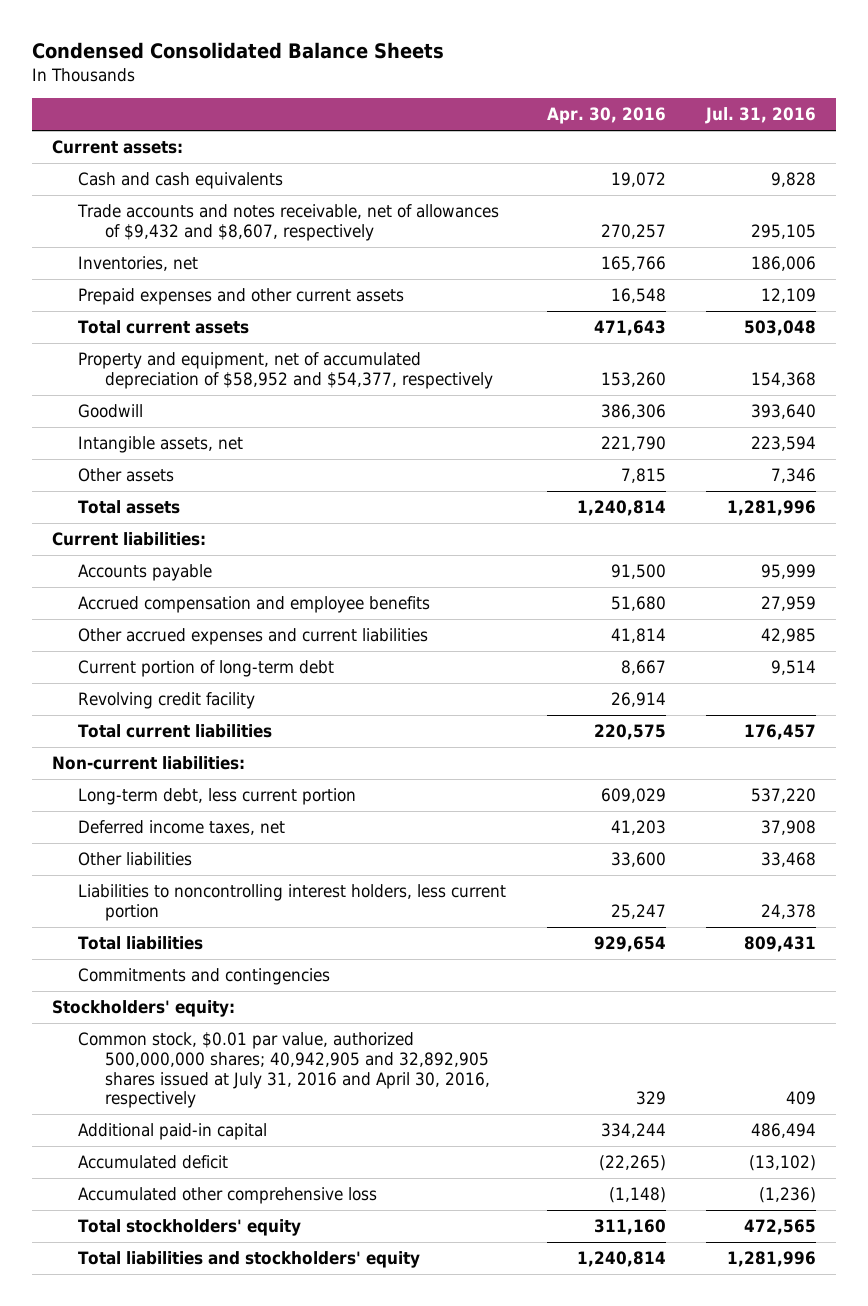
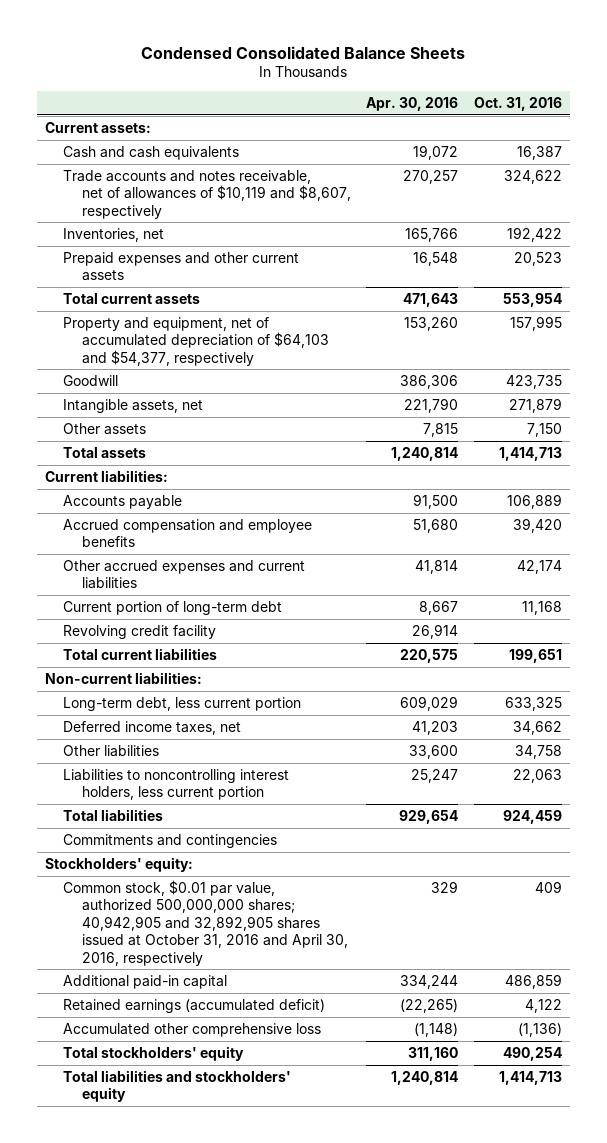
- | Apr. 30, 2016 | Jul. 31, 2016
+ | Apr. 30, 2016 | Oct. 31, 2016
- Trade accounts and notes receivable, net of allowances of $9,432 and $8,607, respectively | 270,257 | 295,105
+ Trade accounts and notes receivable, net of allowances of $10,119 and $8,607, respectively | 270,257 | 324,622
- Property and equipment, net of accumulated depreciation of $58,952 and $54,377, respectively | 153,260 | 154,368
+ Property and equipment, net of accumulated depreciation of $64,103 and $54,377, respectively | 153,260 | 157,995
- Common stock, $0.01 par value, authorized 500,000,000 shares; 40,942,905 and 32,892,905 shares issued at July 31, 2016 and April 30, 2016, respectively | 329 | 409
+ Common stock, $0.01 par value, authorized 500,000,000 shares; 40,942,905 and 32,892,905 shares issued at October 31, 2016 and April 30, 2016, respectively | 329 | 409
- Accumulated deficit | (22,265) | (13,102)
+ Retained earnings (accumulated deficit) | (22,265) | 4,122

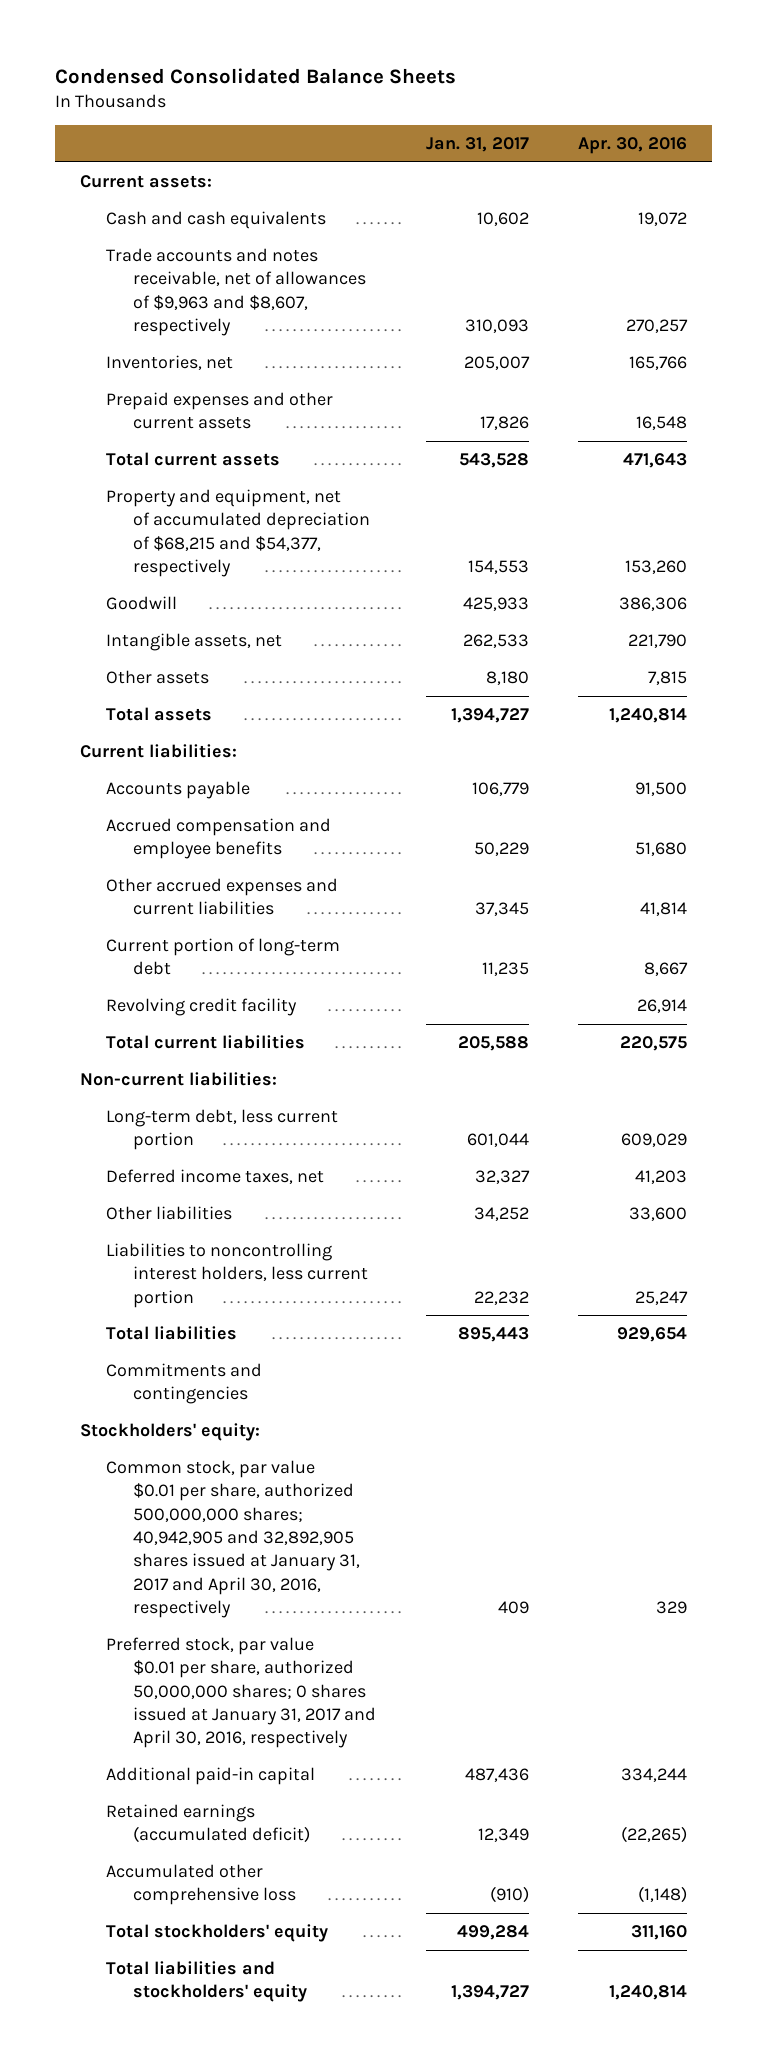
- | Apr. 30, 2016 | Oct. 31, 2016
+ | Jan. 31, 2017 | Apr. 30, 2016
- Trade accounts and notes receivable, net of allowances of $10,119 and $8,607, respectively | 270,257 | 324,622
+ Trade accounts and notes receivable, net of allowances of $9,963 and $8,607, respectively | 310,093 | 270,257
- Property and equipment, net of accumulated depreciation of $64,103 and $54,377, respectively | 153,260 | 157,995
+ Property and equipment, net of accumulated depreciation of $68,215 and $54,377, respectively | 154,553 | 153,260
- Common stock, $0.01 par value, authorized 500,000,000 shares; 40,942,905 and 32,892,905 shares issued at October 31, 2016 and April 30, 2016, respectively | 329 | 409
+ Common stock, par value $0.01 per share, authorized 500,000,000 shares; 40,942,905 and 32,892,905 shares issued at January 31, 2017 and April 30, 2016, respectively | 409 | 329
+ Preferred stock, par value $0.01 per share, authorized 50,000,000 shares; 0 shares issued at January 31, 2017 and April 30, 2016, respectively

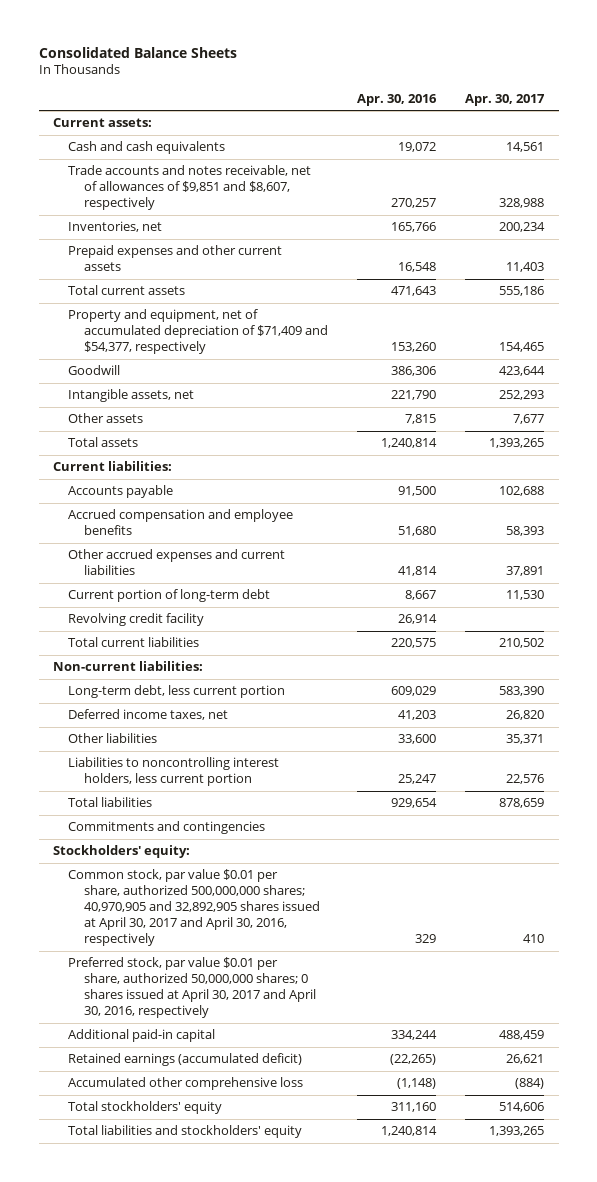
- Condensed Consolidated Balance Sheets
+ Consolidated Balance Sheets
- | Jan. 31, 2017 | Apr. 30, 2016
+ | Apr. 30, 2016 | Apr. 30, 2017
- Trade accounts and notes receivable, net of allowances of $9,963 and $8,607, respectively | 310,093 | 270,257
+ Trade accounts and notes receivable, net of allowances of $9,851 and $8,607, respectively | 270,257 | 328,988
- Property and equipment, net of accumulated depreciation of $68,215 and $54,377, respectively | 154,553 | 153,260
+ Property and equipment, net of accumulated depreciation of $71,409 and $54,377, respectively | 153,260 | 154,465
- Common stock, par value $0.01 per share, authorized 500,000,000 shares; 40,942,905 and 32,892,905 shares issued at January 31, 2017 and April 30, 2016, respectively | 409 | 329
- Preferred stock, par value $0.01 per share, authorized 50,000,000 shares; 0 shares issued at January 31, 2017 and April 30, 2016, respectively
+ Common stock, par value $0.01 per share, authorized 500,000,000 shares; 40,970,905 and 32,892,905 shares issued at April 30, 2017 and April 30, 2016, respectively | 329 | 410
+ Preferred stock, par value $0.01 per share, authorized 50,000,000 shares; 0 shares issued at April 30, 2017 and April 30, 2016, respectively

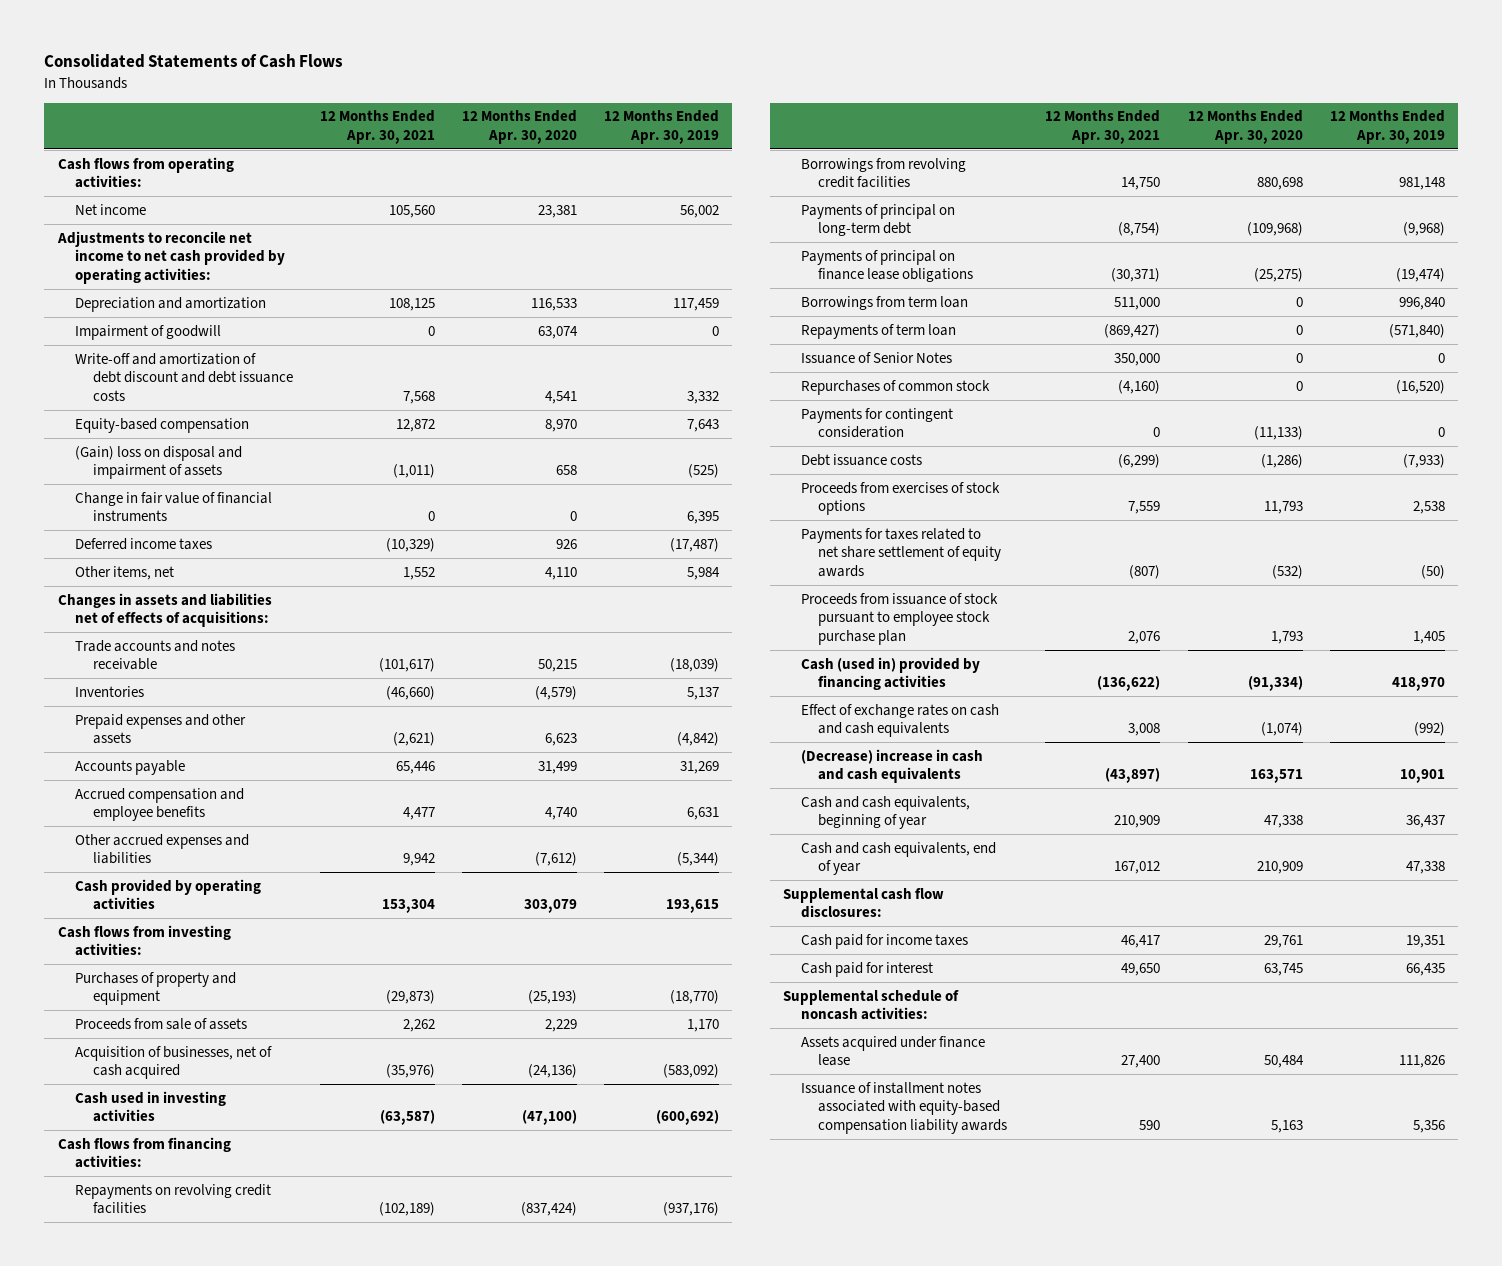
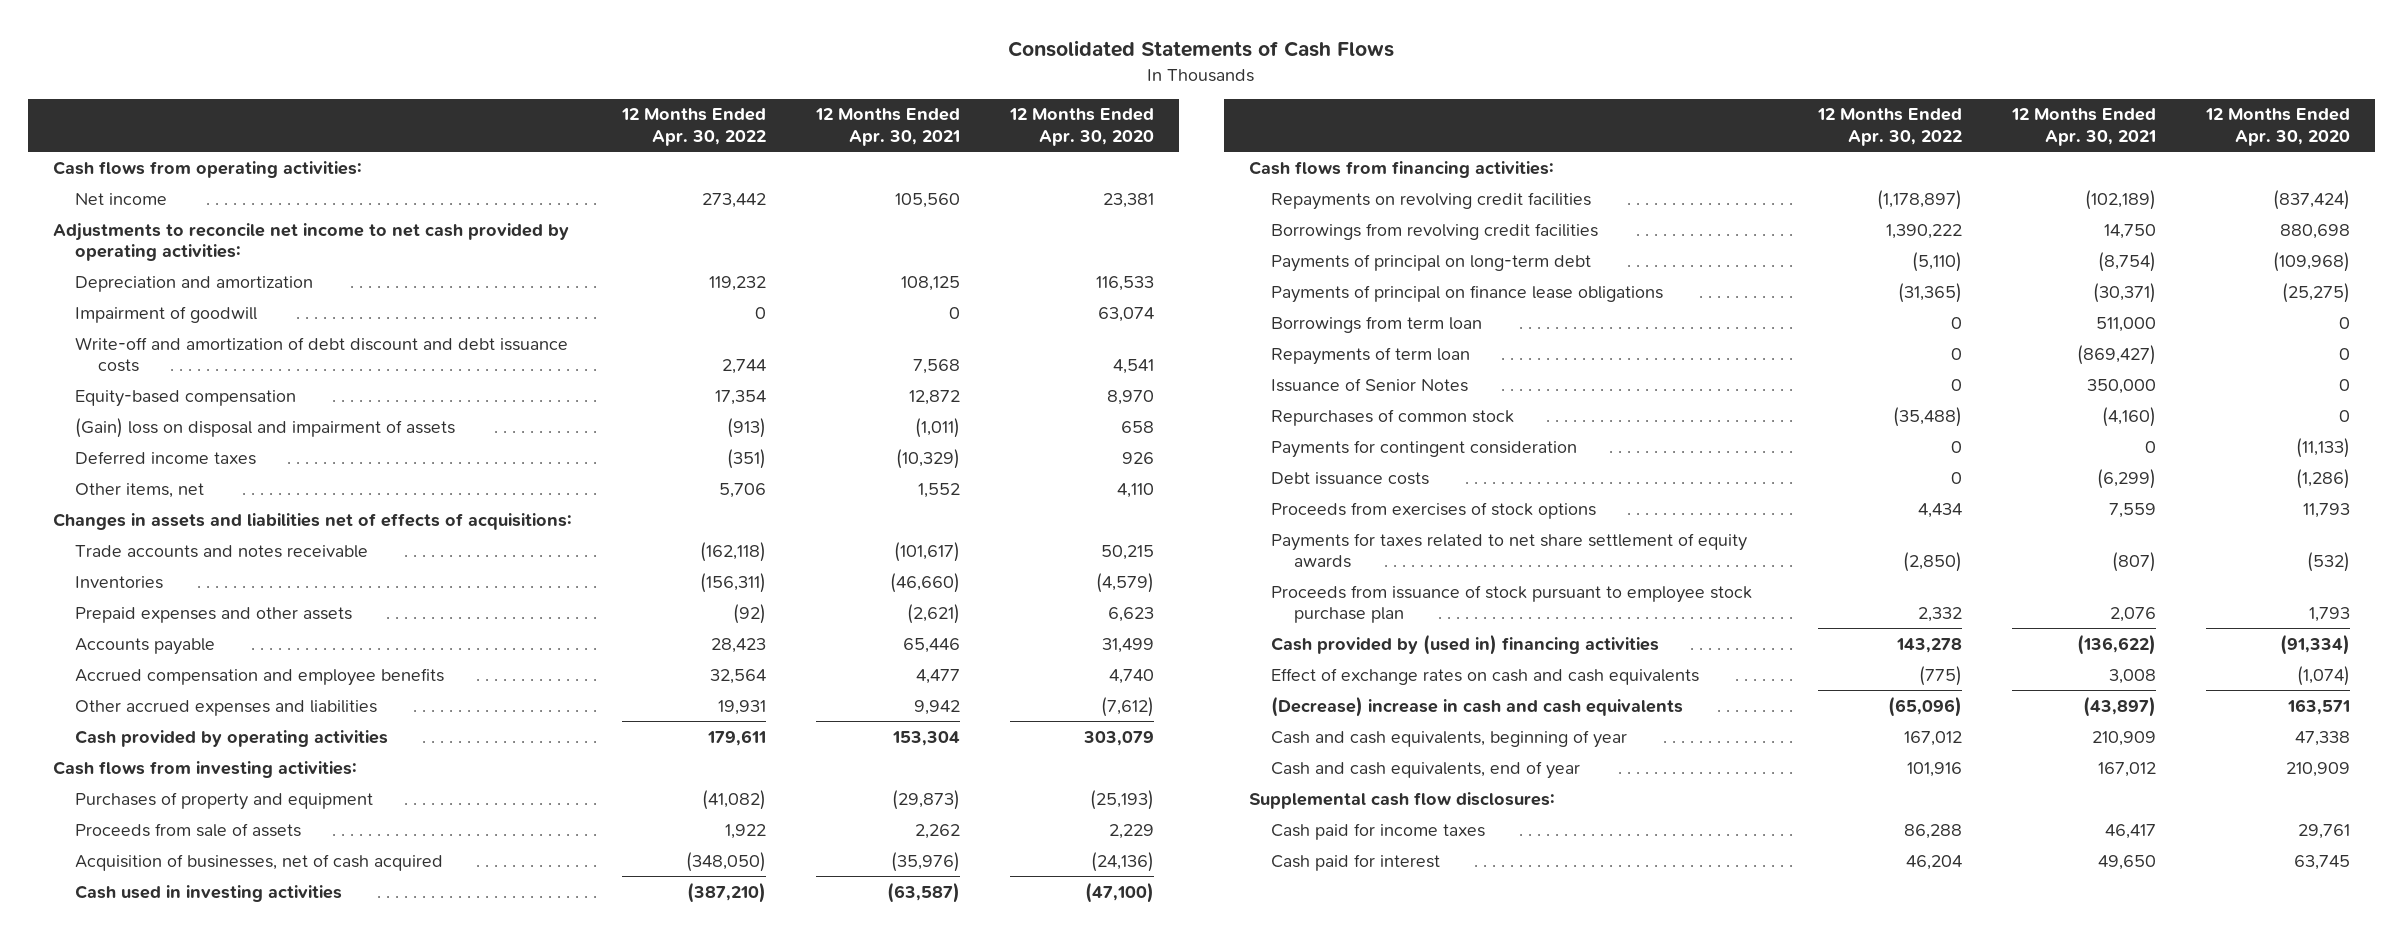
- | 12 Months Ended Apr. 30, 2021 | 12 Months Ended Apr. 30, 2020 | 12 Months Ended Apr. 30, 2019
+ | 12 Months Ended Apr. 30, 2022 | 12 Months Ended Apr. 30, 2021 | 12 Months Ended Apr. 30, 2020
- Change in fair value of financial instruments | 0 | 0 | 6,395
- Cash (used in) provided by financing activities | (136,622) | (91,334) | 418,970
+ Cash provided by (used in) financing activities | 143,278 | (136,622) | (91,334)
- Supplemental schedule of noncash activities:
- Assets acquired under finance lease | 27,400 | 50,484 | 111,826
- Issuance of installment notes associated with equity-based compensation liability awards | 590 | 5,163 | 5,356

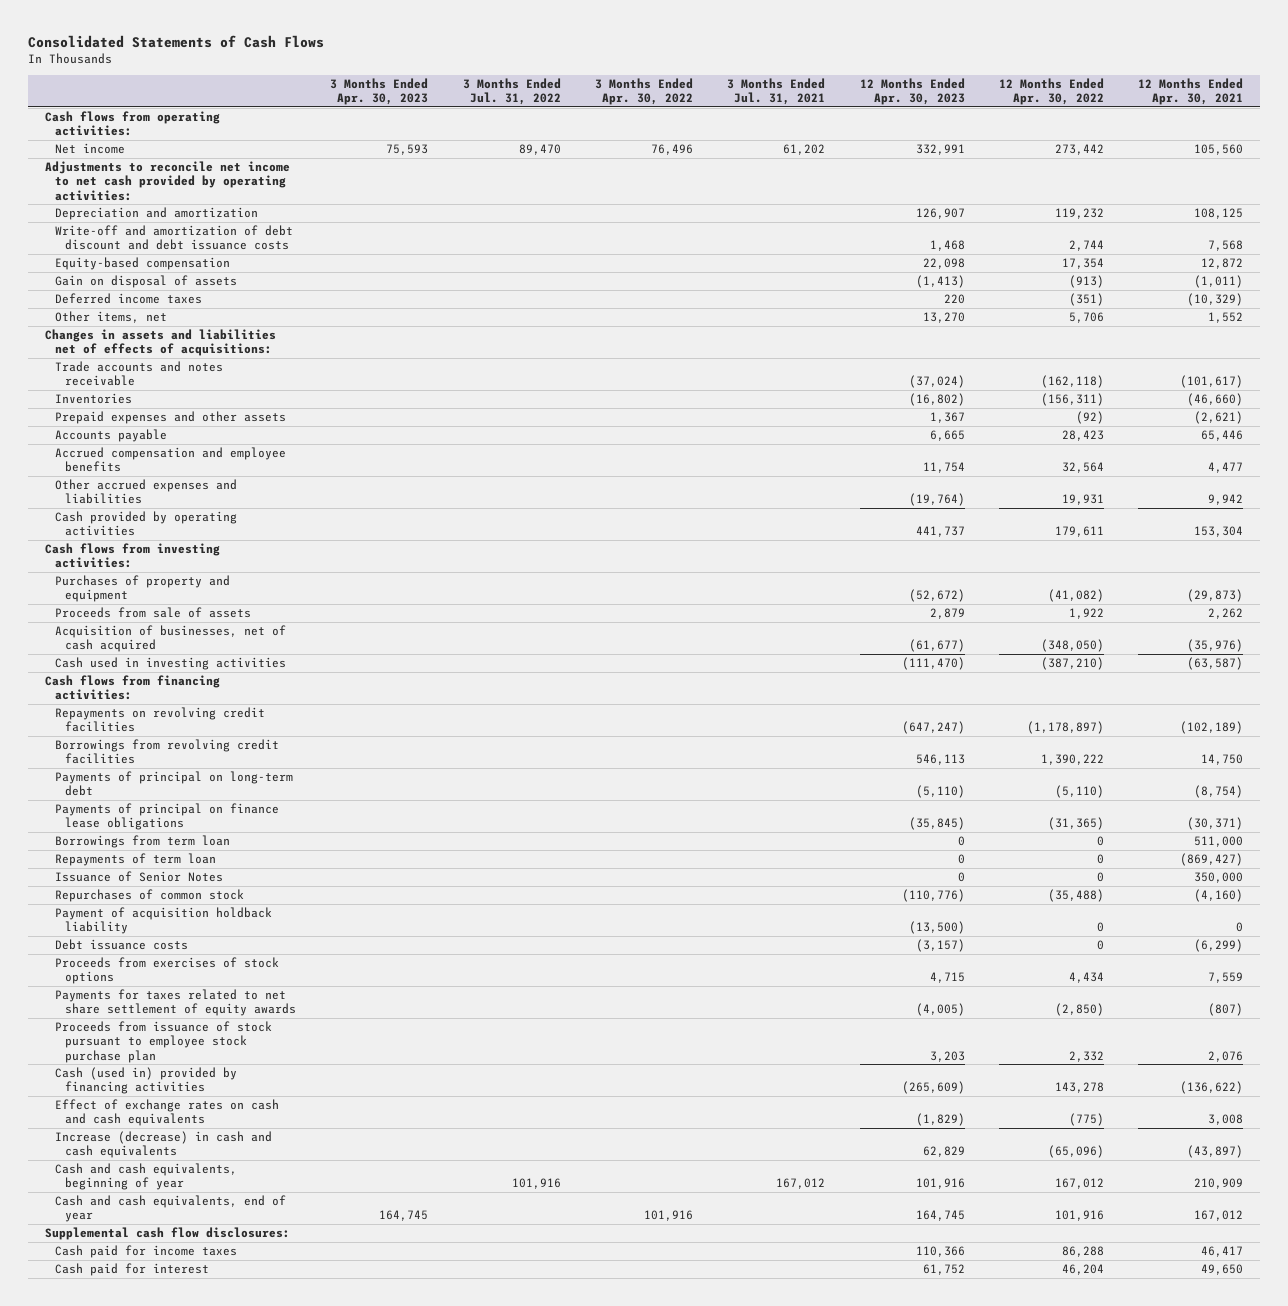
- | 12 Months Ended Apr. 30, 2022 | 12 Months Ended Apr. 30, 2021 | 12 Months Ended Apr. 30, 2020
+ | 3 Months Ended Apr. 30, 2023 | 3 Months Ended Jul. 31, 2022 | 3 Months Ended Apr. 30, 2022 | 3 Months Ended Jul. 31, 2021 | 12 Months Ended Apr. 30, 2023 | 12 Months Ended Apr. 30, 2022 | 12 Months Ended Apr. 30, 2021
- Impairment of goodwill | 0 | 0 | 63,074
- (Gain) loss on disposal and impairment of assets | (913) | (1,011) | 658
+ Gain on disposal of assets | | | | | (1,413) | (913) | (1,011)
- Payments for contingent consideration | 0 | 0 | (11,133)
+ Payment of acquisition holdback liability | | | | | (13,500) | 0 | 0
- Cash provided by (used in) financing activities | 143,278 | (136,622) | (91,334)
+ Cash (used in) provided by financing activities | | | | | (265,609) | 143,278 | (136,622)
- (Decrease) increase in cash and cash equivalents | (65,096) | (43,897) | 163,571
+ Increase (decrease) in cash and cash equivalents | | | | | 62,829 | (65,096) | (43,897)

